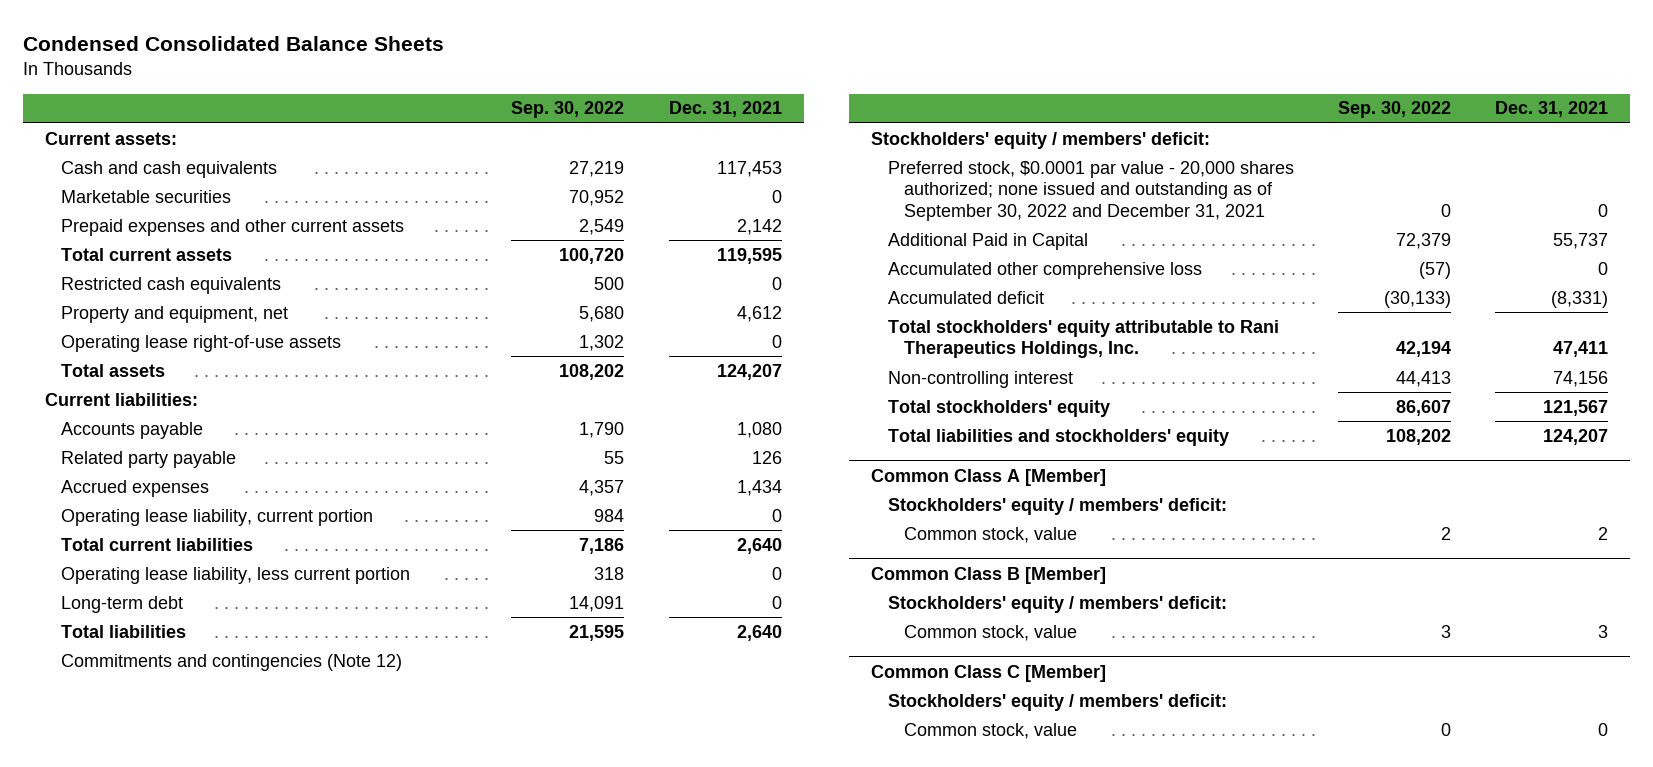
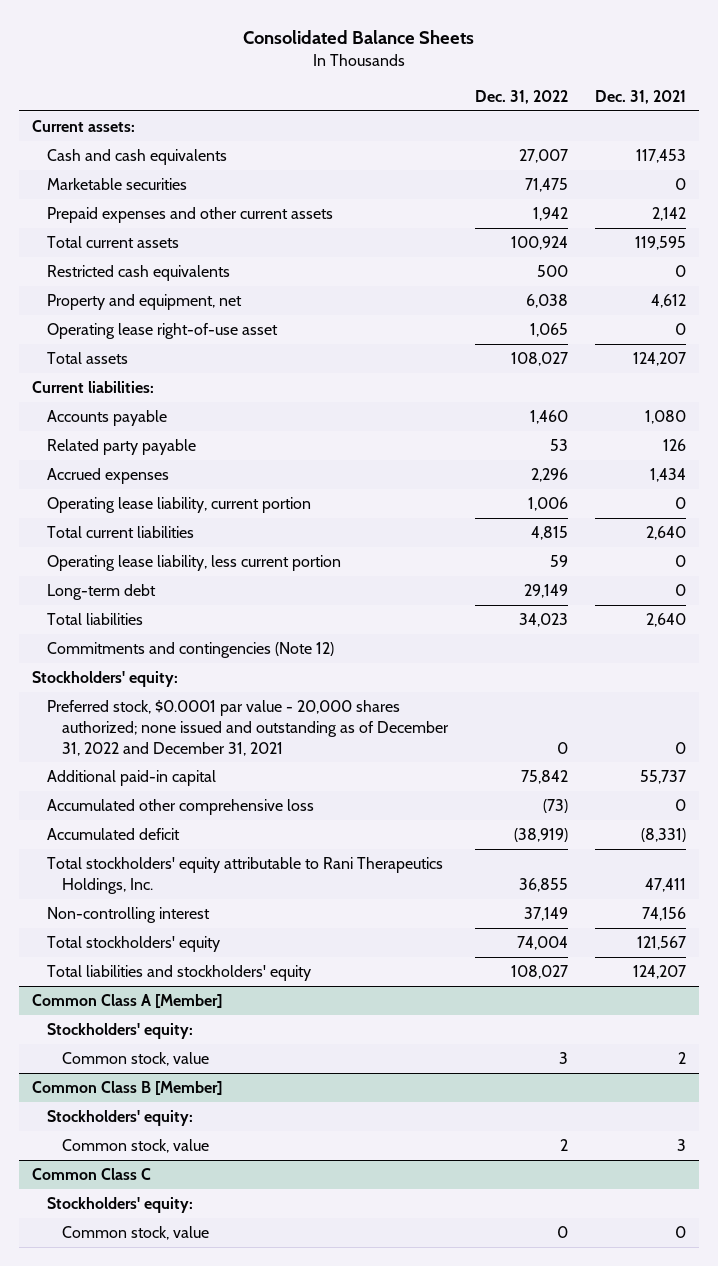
- Condensed Consolidated Balance Sheets
+ Consolidated Balance Sheets
- | Sep. 30, 2022 | Dec. 31, 2021
+ | Dec. 31, 2022 | Dec. 31, 2021
- Operating lease right-of-use assets | 1,302 | 0
+ Operating lease right-of-use asset | 1,065 | 0
- Stockholders' equity / members' deficit:
- Preferred stock, $0.0001 par value - 20,000 shares authorized; none issued and outstanding as of September 30, 2022 and December 31, 2021 | 0 | 0
- Additional Paid in Capital | 72,379 | 55,737
+ Stockholders' equity:
+ Preferred stock, $0.0001 par value - 20,000 shares authorized; none issued and outstanding as of December 31, 2022 and December 31, 2021 | 0 | 0
+ Additional paid-in capital | 75,842 | 55,737
@ Common Class A [Member]
- Stockholders' equity / members' deficit:
+ Stockholders' equity:
@ Common Class B [Member]
- Stockholders' equity / members' deficit:
+ Stockholders' equity:
- Common Class C [Member]
- Stockholders' equity / members' deficit:
+ Common Class C
+ Stockholders' equity:

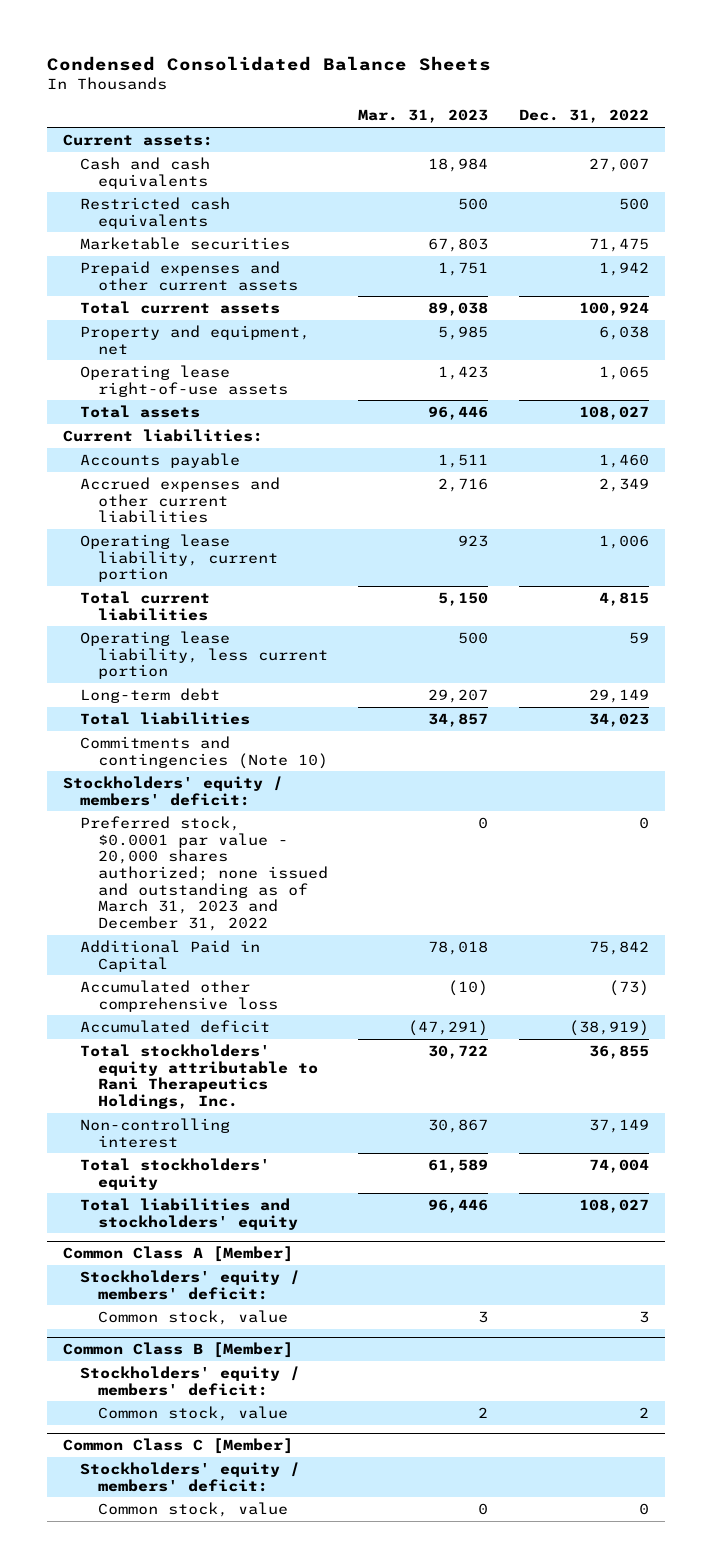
- Consolidated Balance Sheets
+ Condensed Consolidated Balance Sheets
- | Dec. 31, 2022 | Dec. 31, 2021
+ | Mar. 31, 2023 | Dec. 31, 2022
moved up: Restricted cash equivalents | 500 | 500
- Operating lease right-of-use asset | 1,065 | 0
+ Operating lease right-of-use assets | 1,423 | 1,065
- Related party payable | 53 | 126
- Accrued expenses | 2,296 | 1,434
+ Accrued expenses and other current liabilities | 2,716 | 2,349
- Commitments and contingencies (Note 12)
- Stockholders' equity:
- Preferred stock, $0.0001 par value - 20,000 shares authorized; none issued and outstanding as of December 31, 2022 and December 31, 2021 | 0 | 0
- Additional paid-in capital | 75,842 | 55,737
+ Commitments and contingencies (Note 10)
+ Stockholders' equity / members' deficit:
+ Preferred stock, $0.0001 par value - 20,000 shares authorized; none issued and outstanding as of March 31, 2023 and December 31, 2022 | 0 | 0
+ Additional Paid in Capital | 78,018 | 75,842
@ Common Class A [Member]
- Stockholders' equity:
+ Stockholders' equity / members' deficit:
@ Common Class B [Member]
- Stockholders' equity:
+ Stockholders' equity / members' deficit:
- Common Class C
- Stockholders' equity:
+ Common Class C [Member]
+ Stockholders' equity / members' deficit:

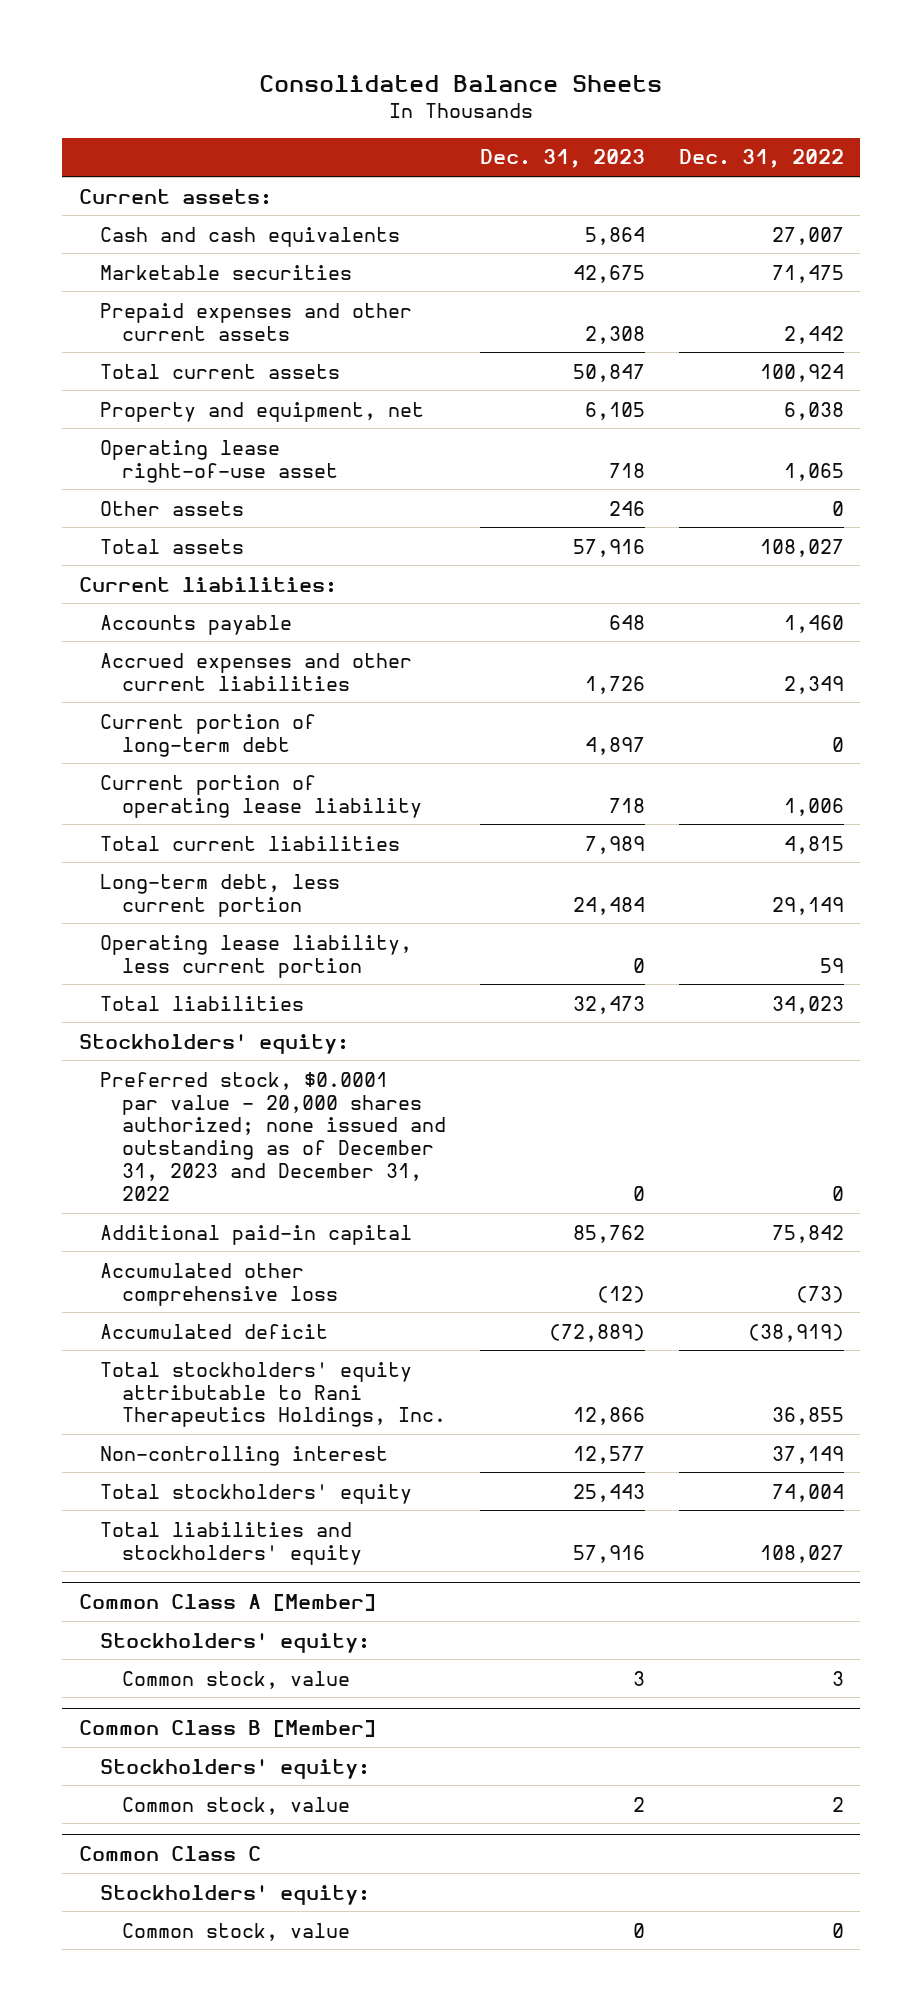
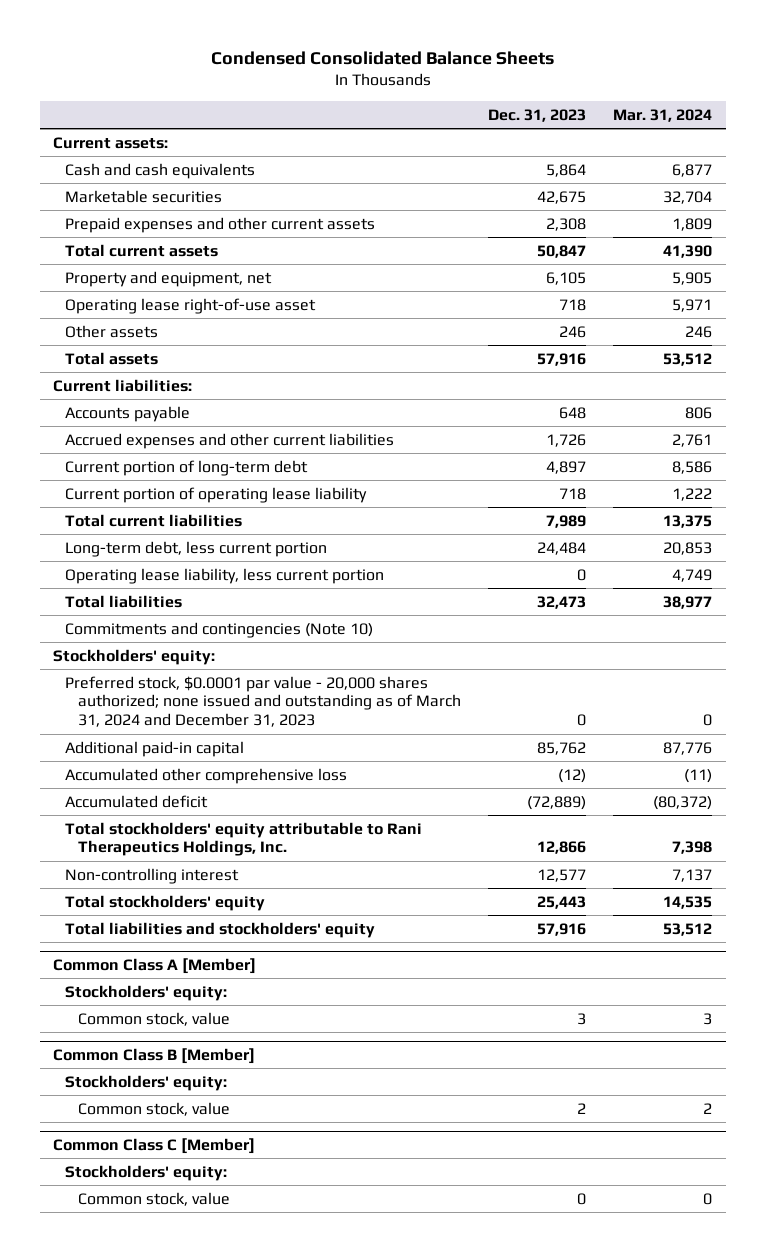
- Consolidated Balance Sheets
+ Condensed Consolidated Balance Sheets
- | Dec. 31, 2023 | Dec. 31, 2022
+ | Dec. 31, 2023 | Mar. 31, 2024
+ Commitments and contingencies (Note 10)
- Preferred stock, $0.0001 par value - 20,000 shares authorized; none issued and outstanding as of December 31, 2023 and December 31, 2022 | 0 | 0
+ Preferred stock, $0.0001 par value - 20,000 shares authorized; none issued and outstanding as of March 31, 2024 and December 31, 2023 | 0 | 0
- Common Class C
+ Common Class C [Member]

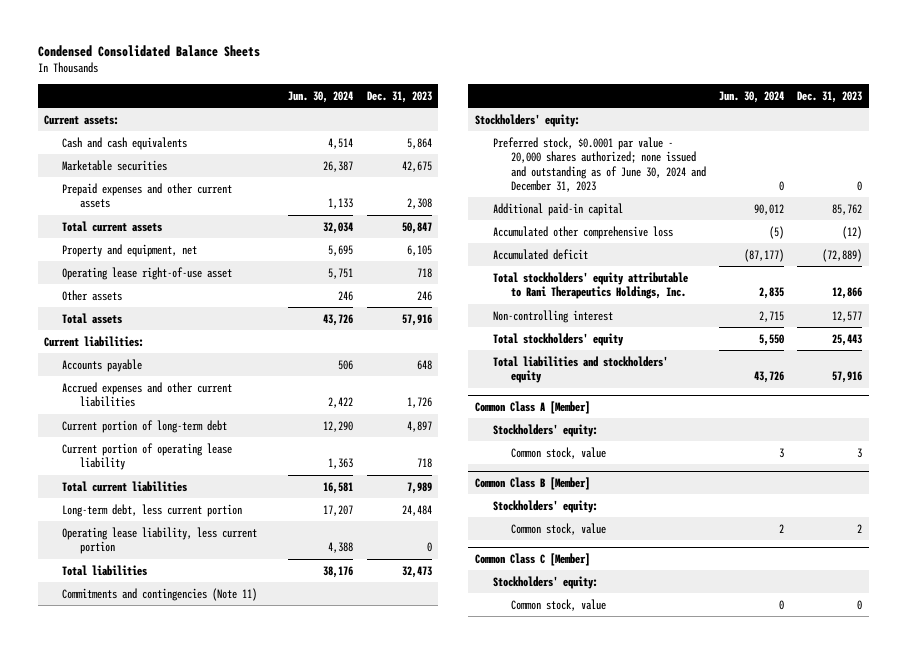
- | Dec. 31, 2023 | Mar. 31, 2024
+ | Jun. 30, 2024 | Dec. 31, 2023
- Commitments and contingencies (Note 10)
+ Commitments and contingencies (Note 11)
- Preferred stock, $0.0001 par value - 20,000 shares authorized; none issued and outstanding as of March 31, 2024 and December 31, 2023 | 0 | 0
+ Preferred stock, $0.0001 par value - 20,000 shares authorized; none issued and outstanding as of June 30, 2024 and December 31, 2023 | 0 | 0

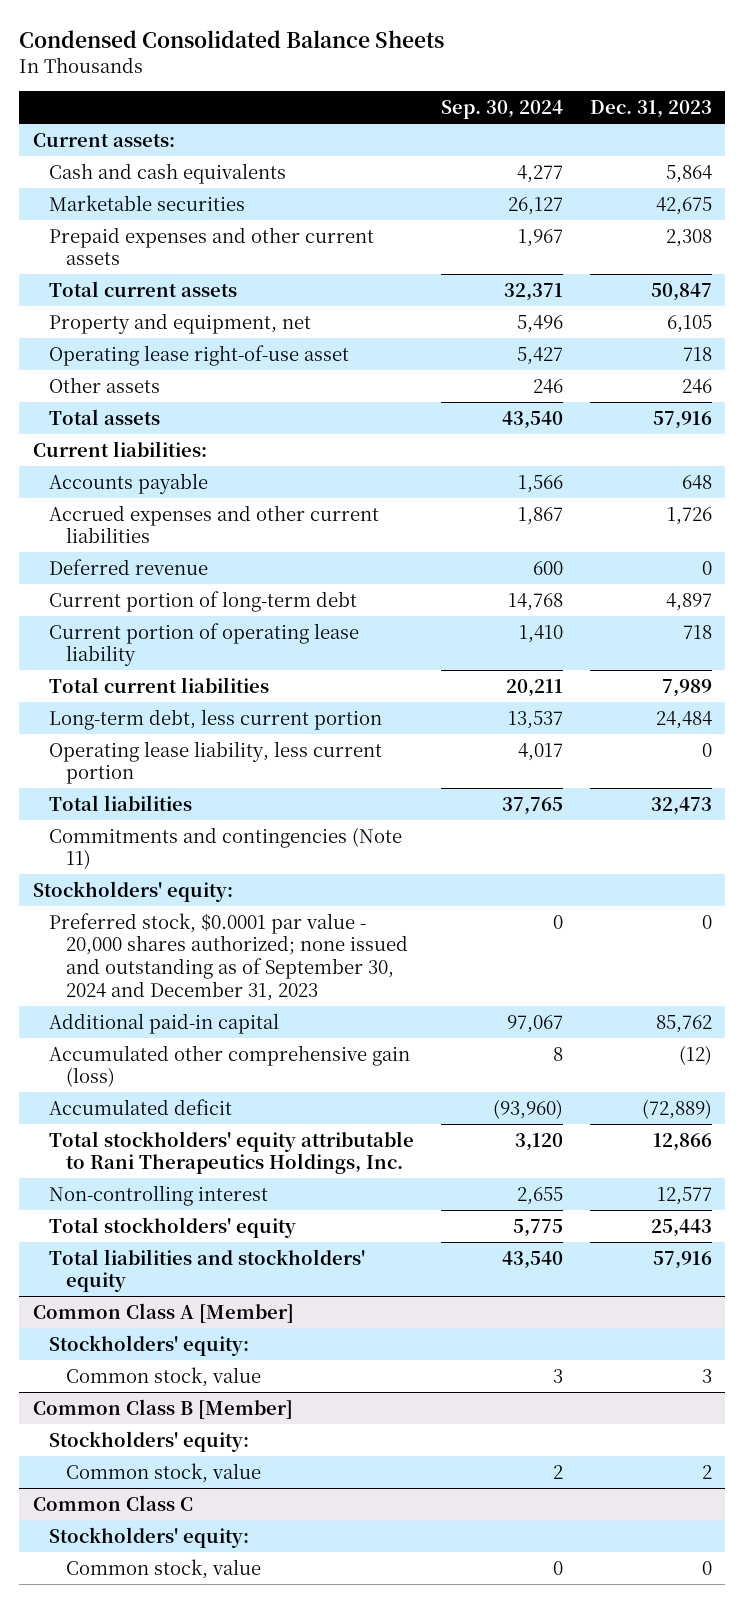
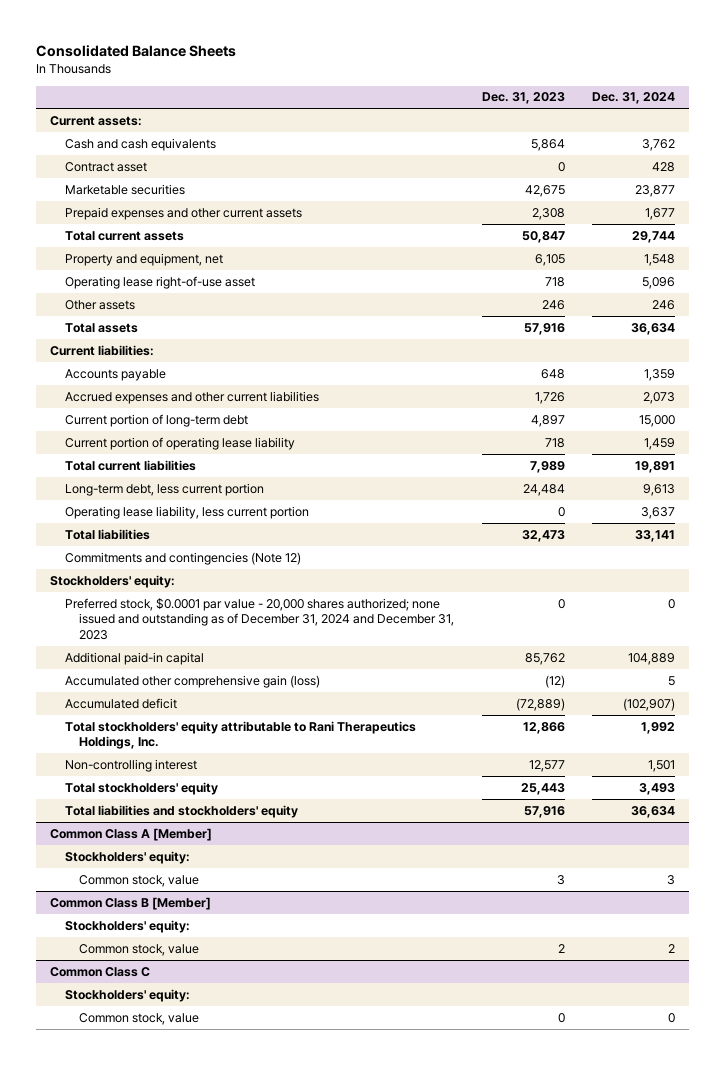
- Condensed Consolidated Balance Sheets
+ Consolidated Balance Sheets
- | Sep. 30, 2024 | Dec. 31, 2023
+ | Dec. 31, 2023 | Dec. 31, 2024
+ Contract asset | 0 | 428
- Deferred revenue | 600 | 0
- Commitments and contingencies (Note 11)
+ Commitments and contingencies (Note 12)
- Preferred stock, $0.0001 par value - 20,000 shares authorized; none issued and outstanding as of September 30, 2024 and December 31, 2023 | 0 | 0
+ Preferred stock, $0.0001 par value - 20,000 shares authorized; none issued and outstanding as of December 31, 2024 and December 31, 2023 | 0 | 0

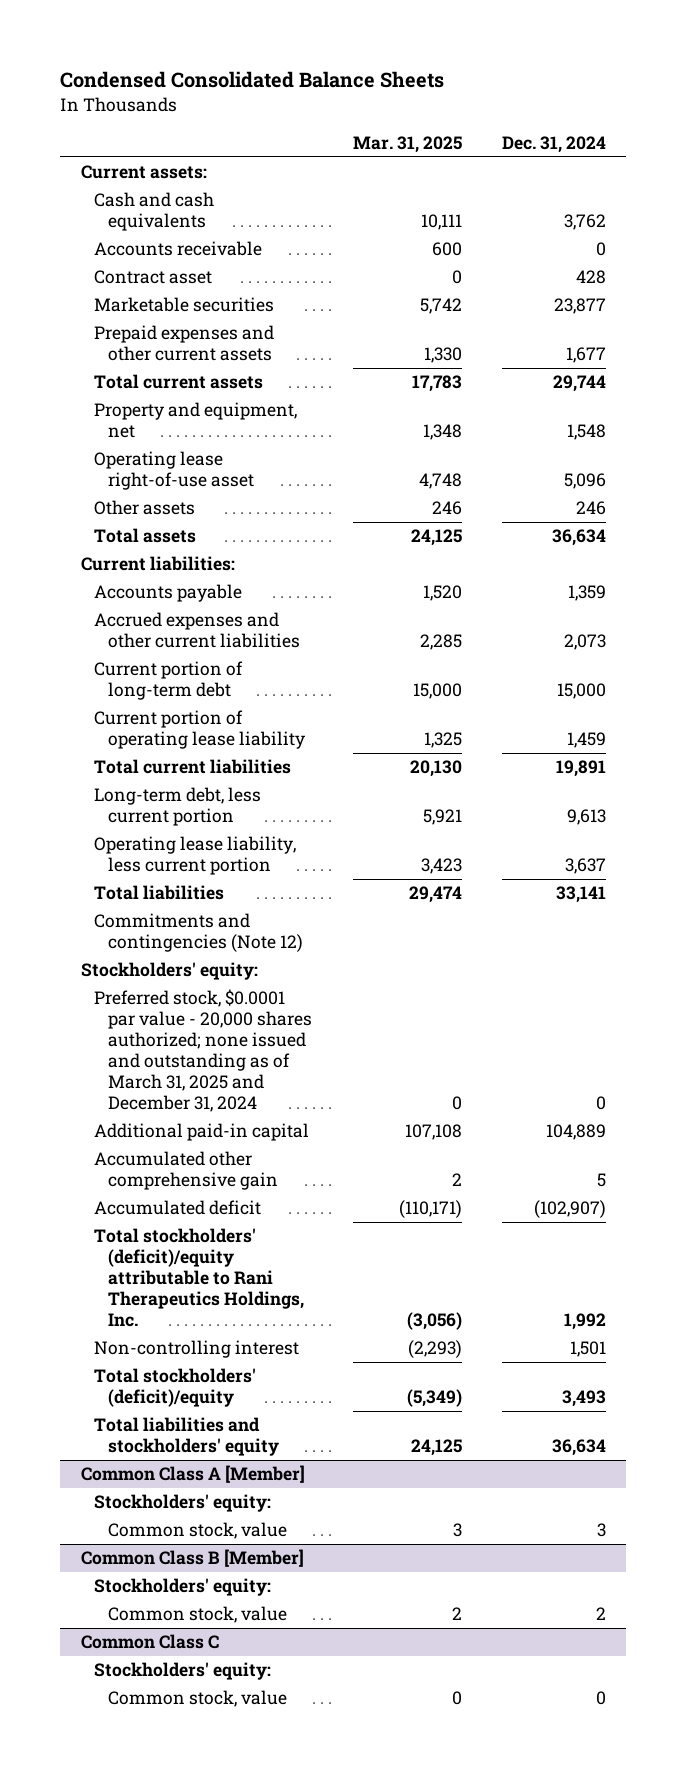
- Consolidated Balance Sheets
+ Condensed Consolidated Balance Sheets
- | Dec. 31, 2023 | Dec. 31, 2024
+ | Mar. 31, 2025 | Dec. 31, 2024
+ Accounts receivable | 600 | 0
- Preferred stock, $0.0001 par value - 20,000 shares authorized; none issued and outstanding as of December 31, 2024 and December 31, 2023 | 0 | 0
+ Preferred stock, $0.0001 par value - 20,000 shares authorized; none issued and outstanding as of March 31, 2025 and December 31, 2024 | 0 | 0
- Accumulated other comprehensive gain (loss) | (12) | 5
+ Accumulated other comprehensive gain | 2 | 5
- Total stockholders' equity attributable to Rani Therapeutics Holdings, Inc. | 12,866 | 1,992
+ Total stockholders' (deficit)/equity attributable to Rani Therapeutics Holdings, Inc. | (3,056) | 1,992
- Total stockholders' equity | 25,443 | 3,493
+ Total stockholders' (deficit)/equity | (5,349) | 3,493

